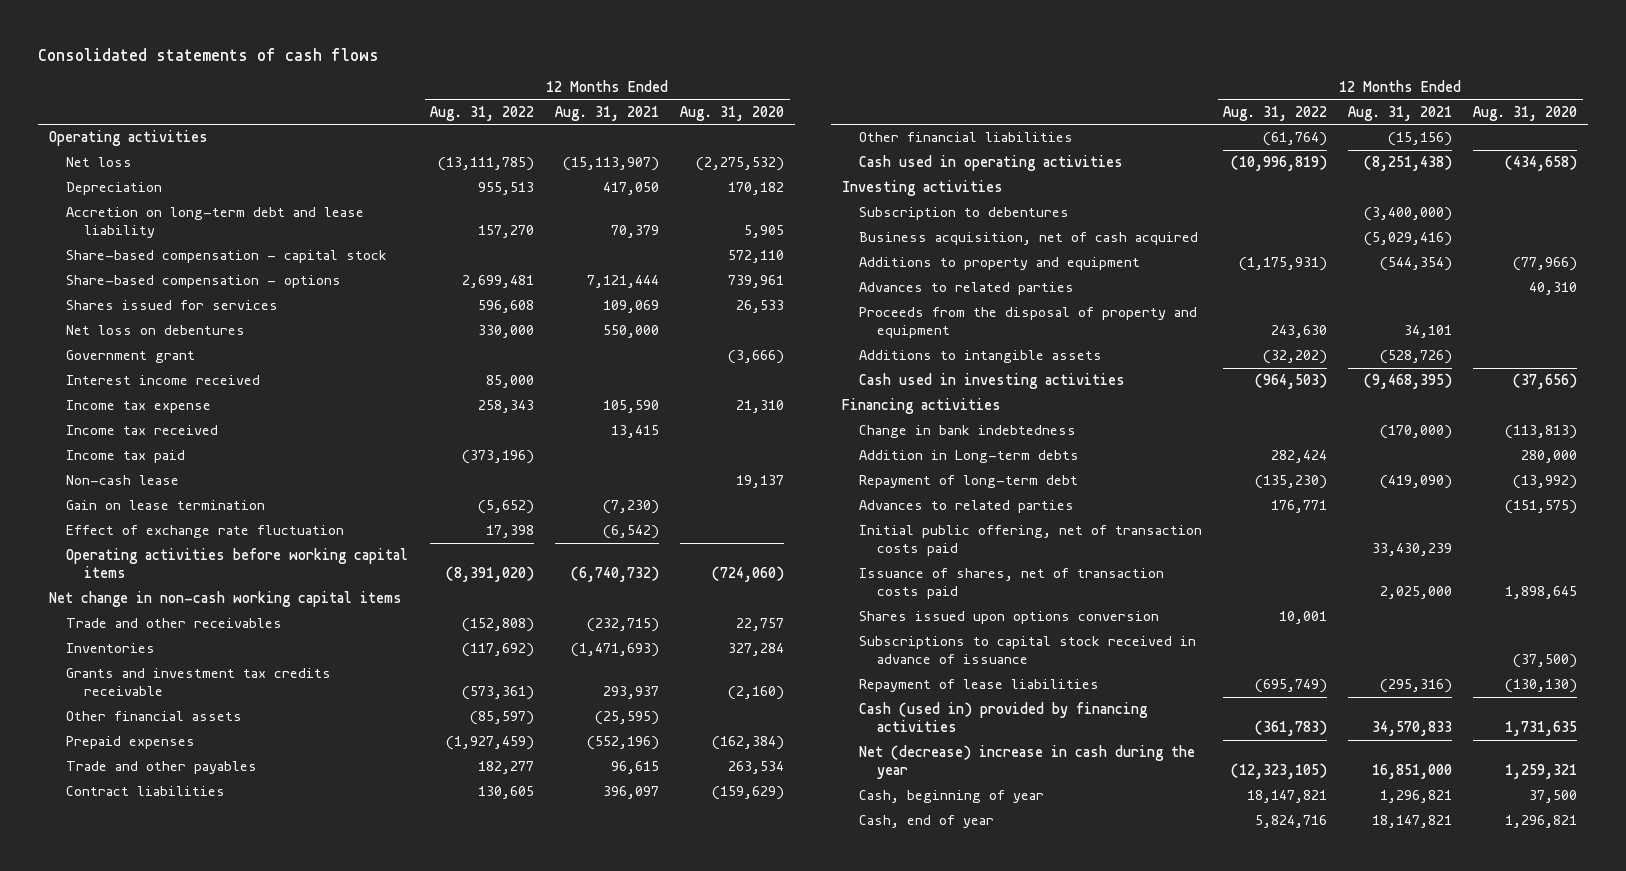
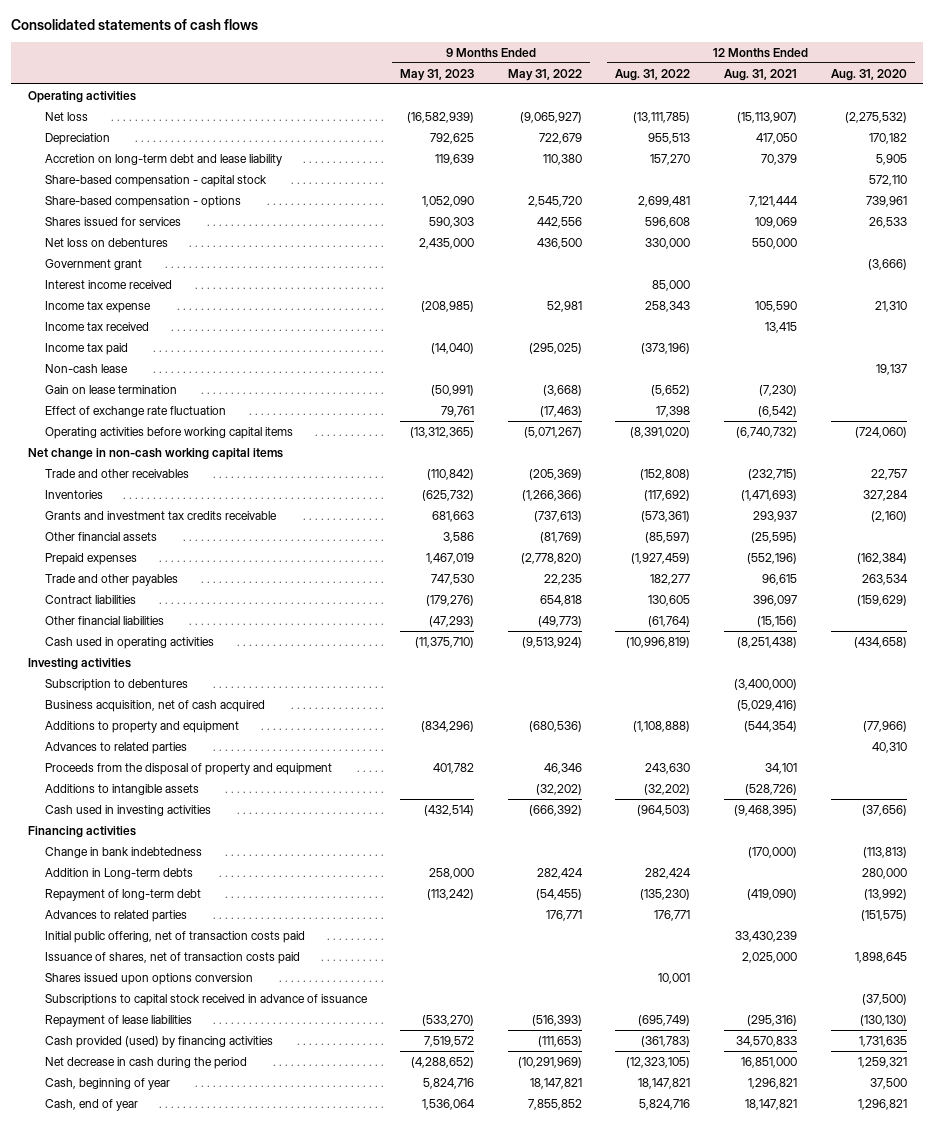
- | 12 Months Ended Aug. 31, 2022 | 12 Months Ended Aug. 31, 2021 | 12 Months Ended Aug. 31, 2020
+ | 9 Months Ended May 31, 2023 | 9 Months Ended May 31, 2022 | 12 Months Ended Aug. 31, 2022 | 12 Months Ended Aug. 31, 2021 | 12 Months Ended Aug. 31, 2020
- Additions to property and equipment | (1,175,931) | (544,354) | (77,966)
+ Additions to property and equipment | (834,296) | (680,536) | (1,108,888) | (544,354) | (77,966)
- Cash (used in) provided by financing activities | (361,783) | 34,570,833 | 1,731,635
- Net (decrease) increase in cash during the year | (12,323,105) | 16,851,000 | 1,259,321
+ Cash provided (used) by financing activities | 7,519,572 | (111,653) | (361,783) | 34,570,833 | 1,731,635
+ Net decrease in cash during the period | (4,288,652) | (10,291,969) | (12,323,105) | 16,851,000 | 1,259,321

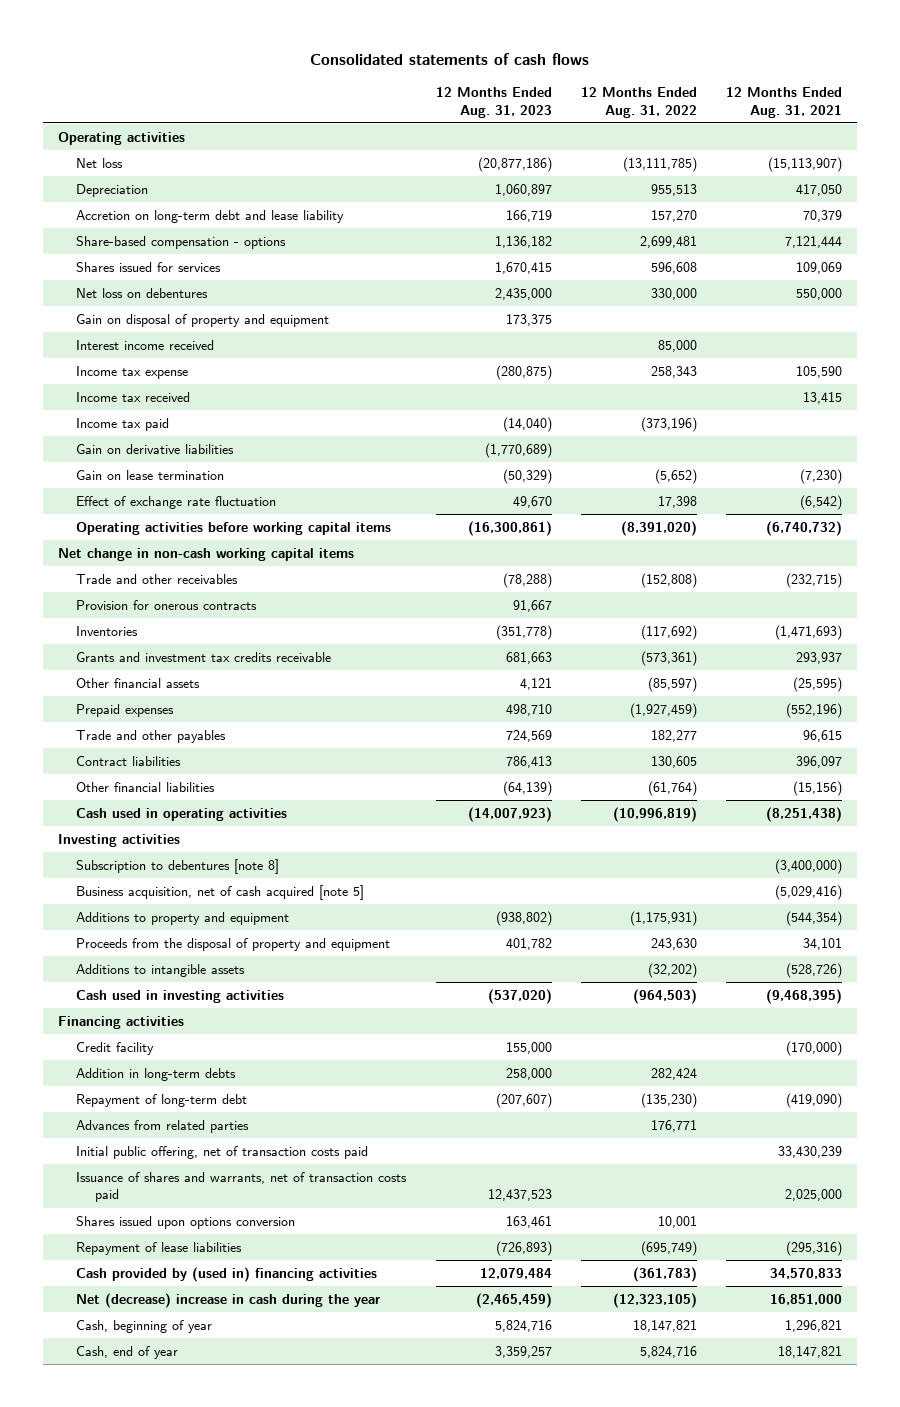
- | 9 Months Ended May 31, 2023 | 9 Months Ended May 31, 2022 | 12 Months Ended Aug. 31, 2022 | 12 Months Ended Aug. 31, 2021 | 12 Months Ended Aug. 31, 2020
+ | 12 Months Ended Aug. 31, 2023 | 12 Months Ended Aug. 31, 2022 | 12 Months Ended Aug. 31, 2021
- Share-based compensation - capital stock | | | | | 572,110
- Government grant | | | | | (3,666)
+ Gain on disposal of property and equipment | 173,375 | |
- Non-cash lease | | | | | 19,137
+ Gain on derivative liabilities | (1,770,689) | |
+ Provision for onerous contracts | 91,667 | |
- Subscription to debentures | | | | (3,400,000) |
- Business acquisition, net of cash acquired | | | | (5,029,416) |
- Additions to property and equipment | (834,296) | (680,536) | (1,108,888) | (544,354) | (77,966)
- Advances to related parties | | | | | 40,310
+ Subscription to debentures [note 8] | | | (3,400,000)
+ Business acquisition, net of cash acquired [note 5] | | | (5,029,416)
+ Additions to property and equipment | (938,802) | (1,175,931) | (544,354)
- Change in bank indebtedness | | | | (170,000) | (113,813)
- Addition in Long-term debts | 258,000 | 282,424 | 282,424 | | 280,000
+ Credit facility | 155,000 | | (170,000)
+ Addition in long-term debts | 258,000 | 282,424 |
- Advances to related parties | | 176,771 | 176,771 | | (151,575)
+ Advances from related parties | | 176,771 |
- Issuance of shares, net of transaction costs paid | | | | 2,025,000 | 1,898,645
+ Issuance of shares and warrants, net of transaction costs paid | 12,437,523 | | 2,025,000
- Subscriptions to capital stock received in advance of issuance | | | | | (37,500)
- Cash provided (used) by financing activities | 7,519,572 | (111,653) | (361,783) | 34,570,833 | 1,731,635
- Net decrease in cash during the period | (4,288,652) | (10,291,969) | (12,323,105) | 16,851,000 | 1,259,321
+ Cash provided by (used in) financing activities | 12,079,484 | (361,783) | 34,570,833
+ Net (decrease) increase in cash during the year | (2,465,459) | (12,323,105) | 16,851,000

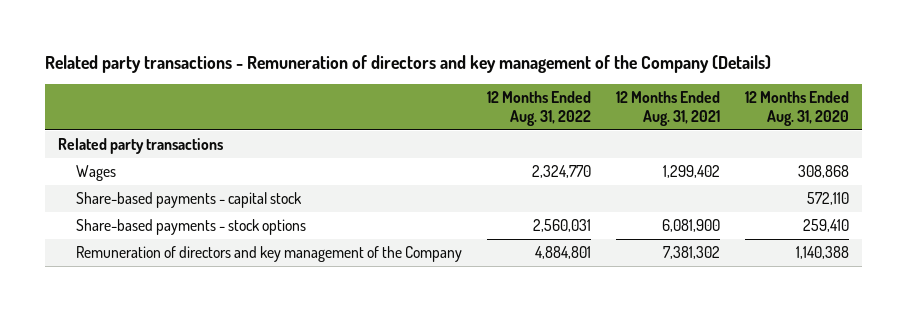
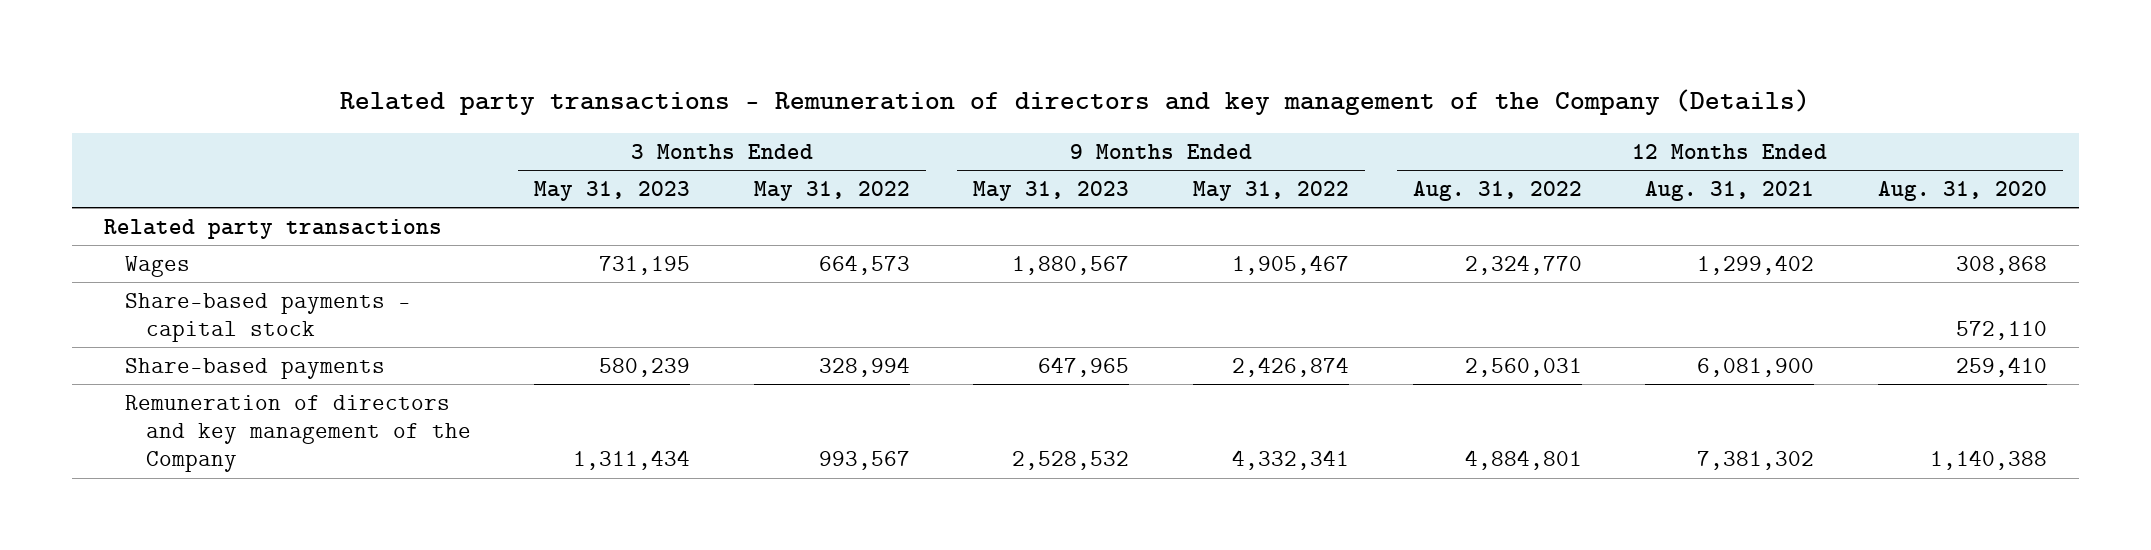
- | 12 Months Ended Aug. 31, 2022 | 12 Months Ended Aug. 31, 2021 | 12 Months Ended Aug. 31, 2020
+ | 3 Months Ended May 31, 2023 | 3 Months Ended May 31, 2022 | 9 Months Ended May 31, 2023 | 9 Months Ended May 31, 2022 | 12 Months Ended Aug. 31, 2022 | 12 Months Ended Aug. 31, 2021 | 12 Months Ended Aug. 31, 2020
- Share-based payments - stock options | 2,560,031 | 6,081,900 | 259,410
+ Share-based payments | 580,239 | 328,994 | 647,965 | 2,426,874 | 2,560,031 | 6,081,900 | 259,410

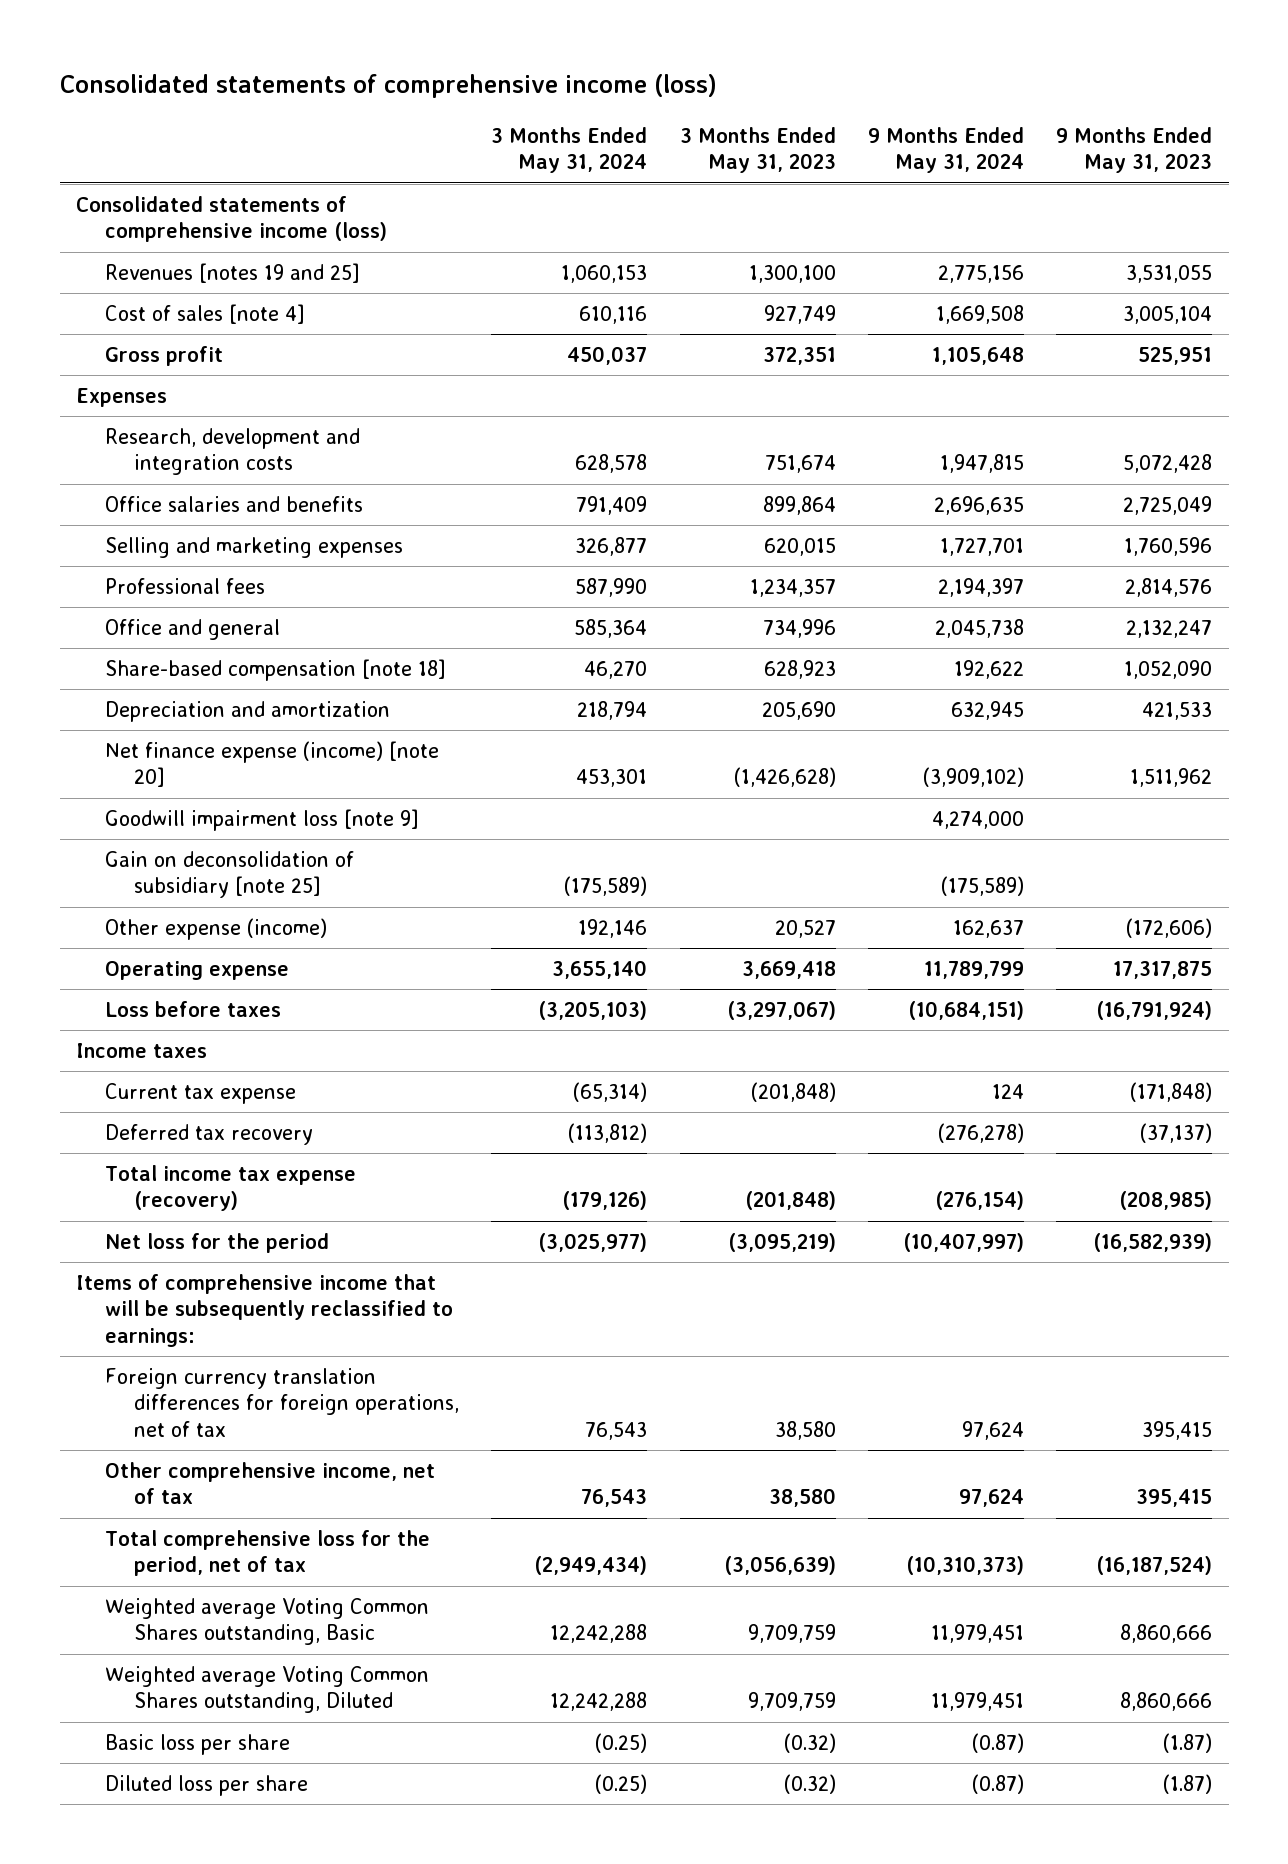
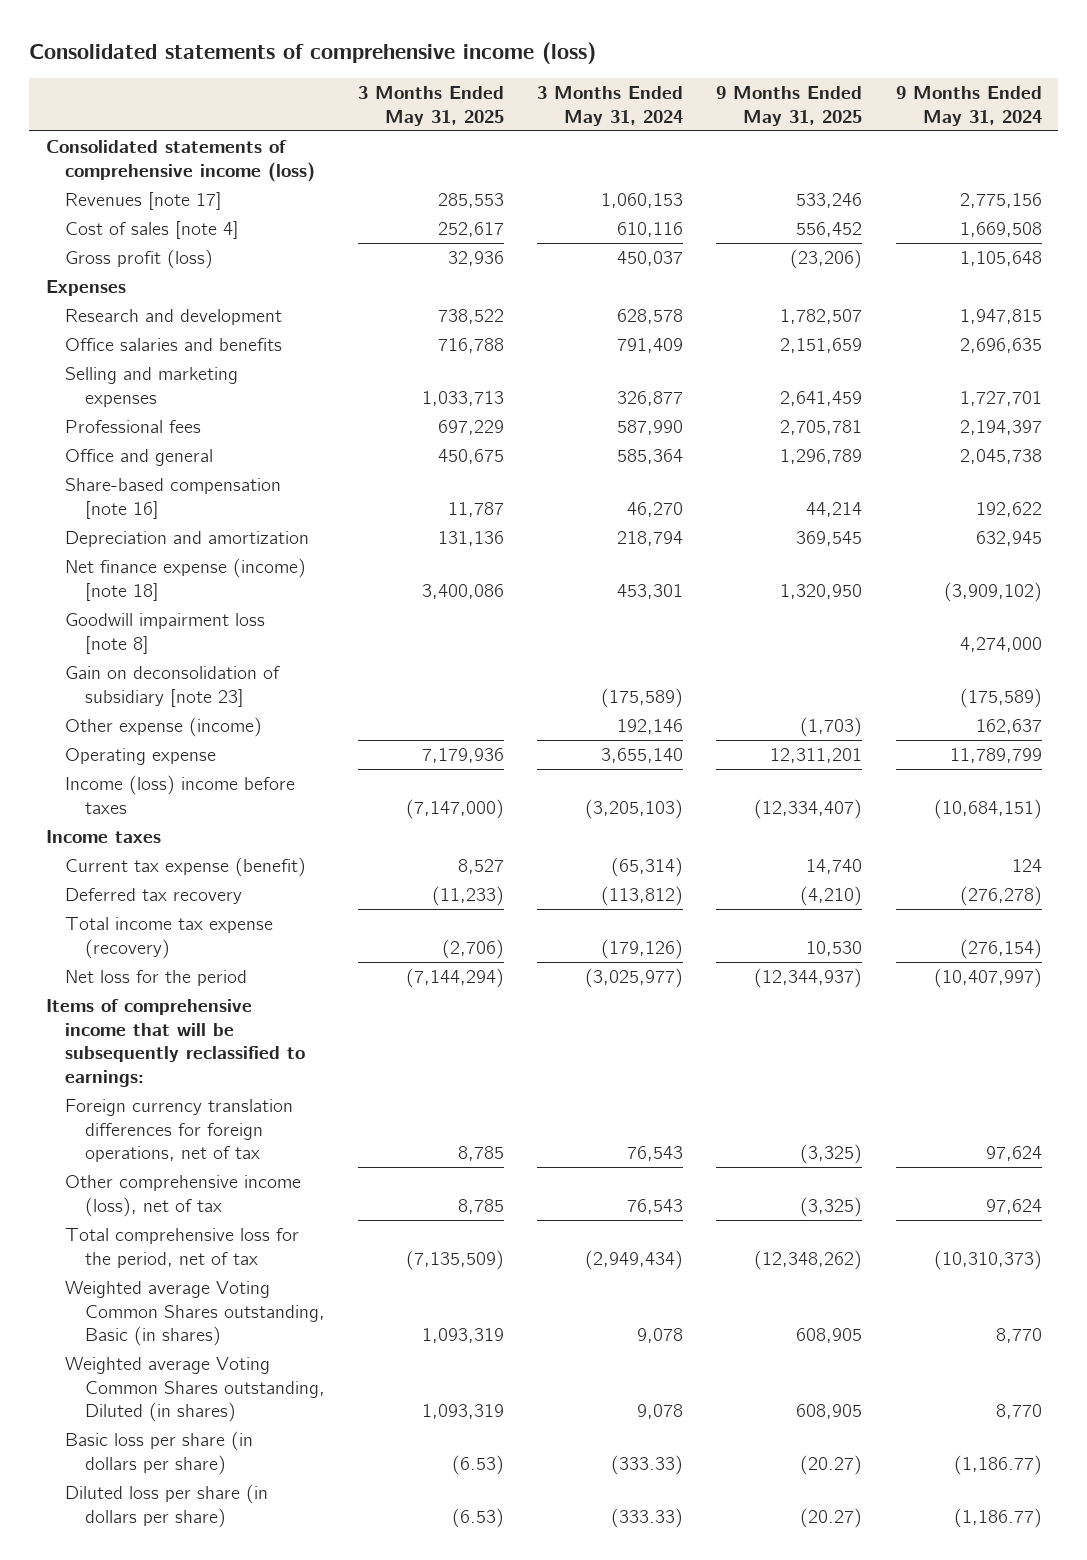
- | 3 Months Ended May 31, 2024 | 3 Months Ended May 31, 2023 | 9 Months Ended May 31, 2024 | 9 Months Ended May 31, 2023
+ | 3 Months Ended May 31, 2025 | 3 Months Ended May 31, 2024 | 9 Months Ended May 31, 2025 | 9 Months Ended May 31, 2024
- Revenues [notes 19 and 25] | 1,060,153 | 1,300,100 | 2,775,156 | 3,531,055
+ Revenues [note 17] | 285,553 | 1,060,153 | 533,246 | 2,775,156
- Gross profit | 450,037 | 372,351 | 1,105,648 | 525,951
+ Gross profit (loss) | 32,936 | 450,037 | (23,206) | 1,105,648
- Research, development and integration costs | 628,578 | 751,674 | 1,947,815 | 5,072,428
+ Research and development | 738,522 | 628,578 | 1,782,507 | 1,947,815
- Share-based compensation [note 18] | 46,270 | 628,923 | 192,622 | 1,052,090
+ Share-based compensation [note 16] | 11,787 | 46,270 | 44,214 | 192,622
- Net finance expense (income) [note 20] | 453,301 | (1,426,628) | (3,909,102) | 1,511,962
- Goodwill impairment loss [note 9] | | | 4,274,000 |
- Gain on deconsolidation of subsidiary [note 25] | (175,589) | | (175,589) |
+ Net finance expense (income) [note 18] | 3,400,086 | 453,301 | 1,320,950 | (3,909,102)
+ Goodwill impairment loss [note 8] | | | | 4,274,000
+ Gain on deconsolidation of subsidiary [note 23] | | (175,589) | | (175,589)
- Loss before taxes | (3,205,103) | (3,297,067) | (10,684,151) | (16,791,924)
+ Income (loss) income before taxes | (7,147,000) | (3,205,103) | (12,334,407) | (10,684,151)
- Current tax expense | (65,314) | (201,848) | 124 | (171,848)
+ Current tax expense (benefit) | 8,527 | (65,314) | 14,740 | 124
- Other comprehensive income, net of tax | 76,543 | 38,580 | 97,624 | 395,415
+ Other comprehensive income (loss), net of tax | 8,785 | 76,543 | (3,325) | 97,624
- Weighted average Voting Common Shares outstanding, Basic | 12,242,288 | 9,709,759 | 11,979,451 | 8,860,666
- Weighted average Voting Common Shares outstanding, Diluted | 12,242,288 | 9,709,759 | 11,979,451 | 8,860,666
- Basic loss per share | (0.25) | (0.32) | (0.87) | (1.87)
- Diluted loss per share | (0.25) | (0.32) | (0.87) | (1.87)
+ Weighted average Voting Common Shares outstanding, Basic (in shares) | 1,093,319 | 9,078 | 608,905 | 8,770
+ Weighted average Voting Common Shares outstanding, Diluted (in shares) | 1,093,319 | 9,078 | 608,905 | 8,770
+ Basic loss per share (in dollars per share) | (6.53) | (333.33) | (20.27) | (1,186.77)
+ Diluted loss per share (in dollars per share) | (6.53) | (333.33) | (20.27) | (1,186.77)

